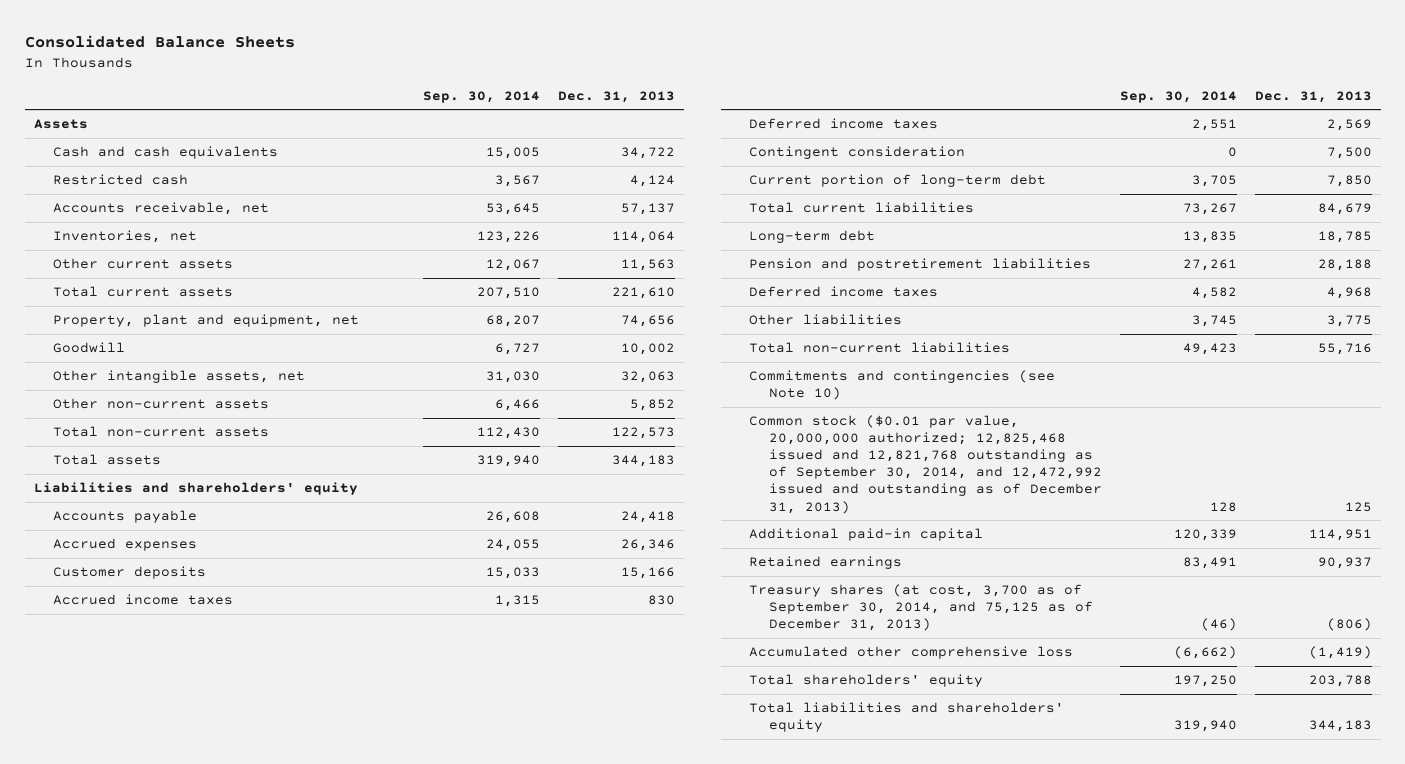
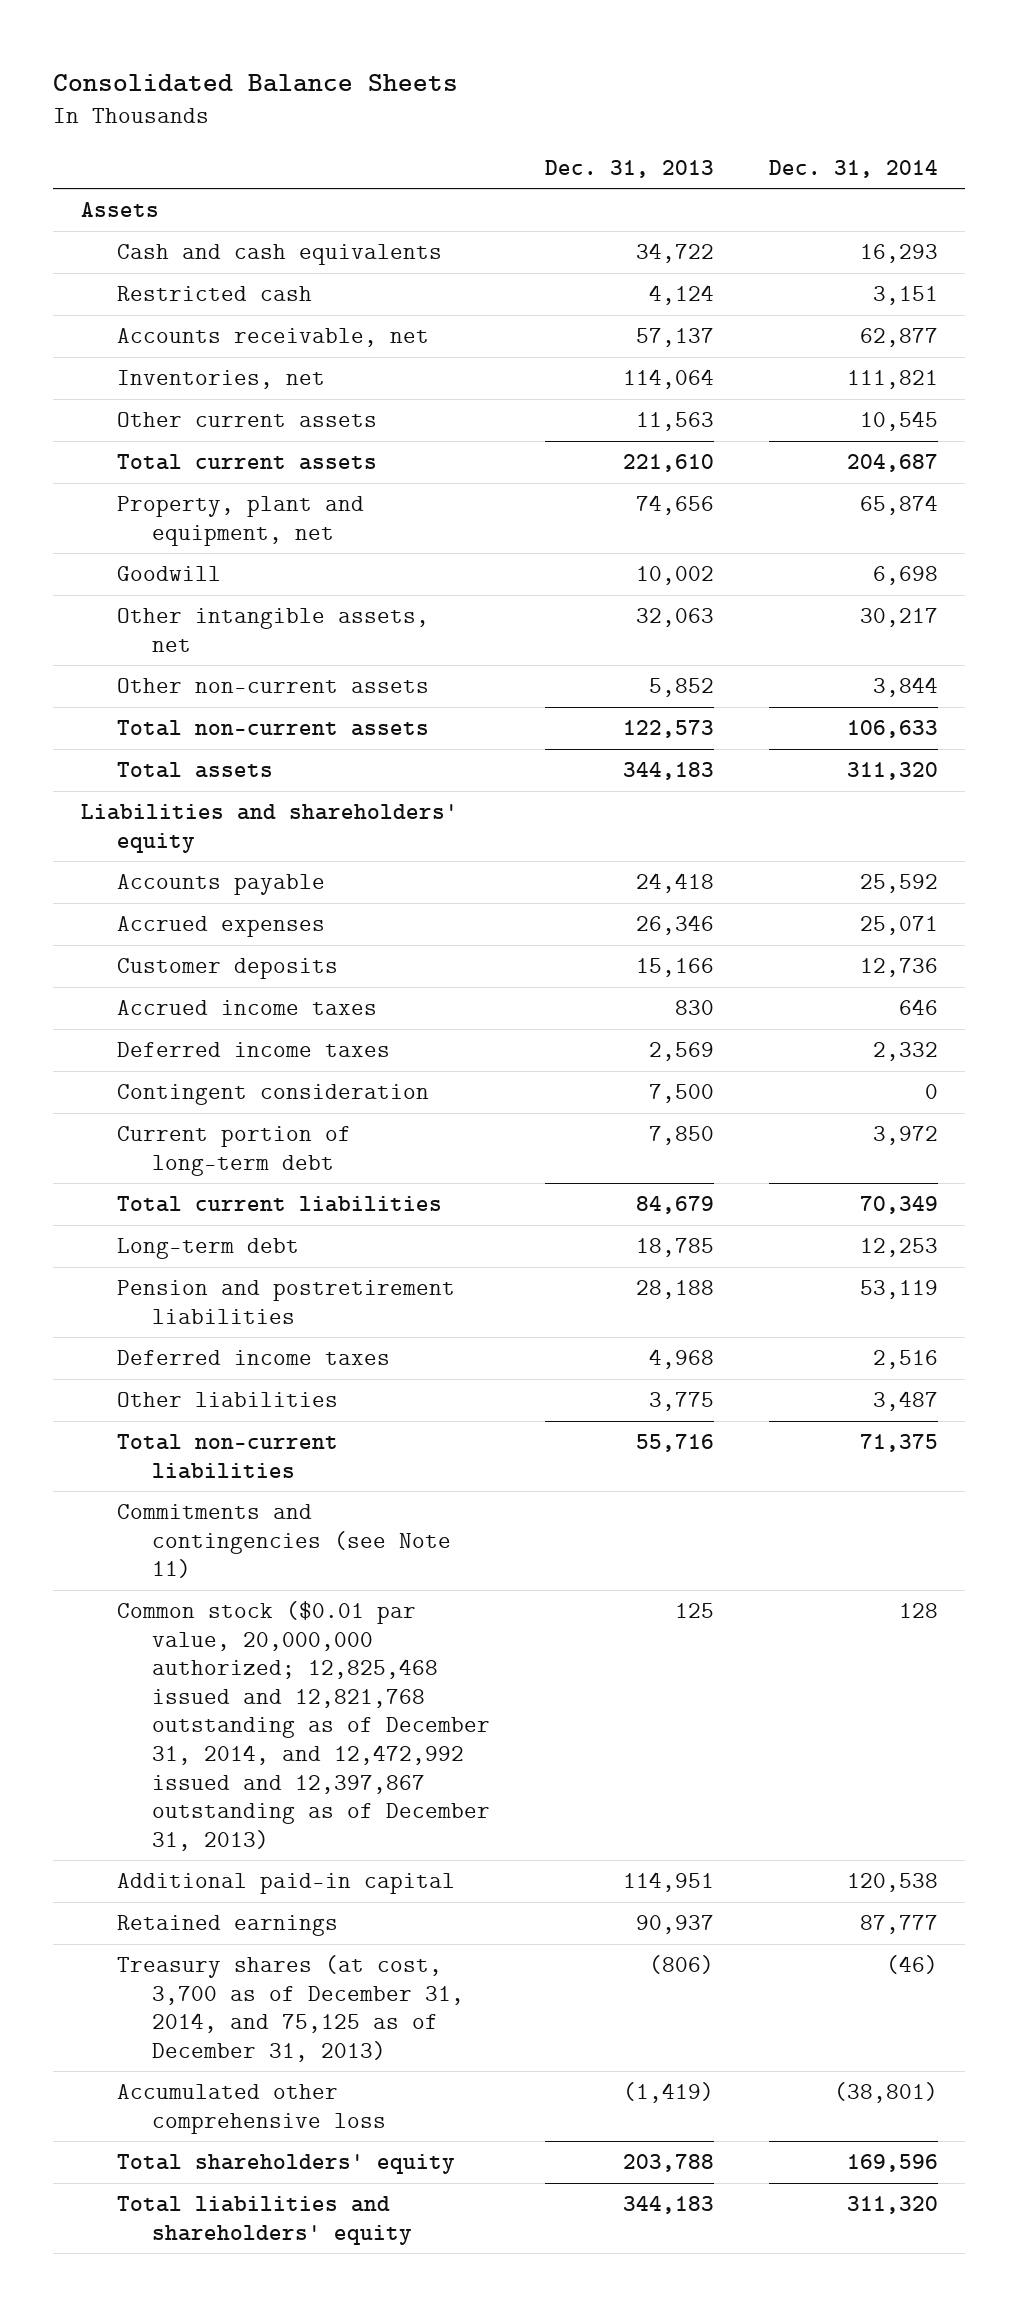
- | Sep. 30, 2014 | Dec. 31, 2013
+ | Dec. 31, 2013 | Dec. 31, 2014
- Commitments and contingencies (see Note 10)
- Common stock ($0.01 par value, 20,000,000 authorized; 12,825,468 issued and 12,821,768 outstanding as of September 30, 2014, and 12,472,992 issued and outstanding as of December 31, 2013) | 128 | 125
+ Commitments and contingencies (see Note 11)
+ Common stock ($0.01 par value, 20,000,000 authorized; 12,825,468 issued and 12,821,768 outstanding as of December 31, 2014, and 12,472,992 issued and 12,397,867 outstanding as of December 31, 2013) | 125 | 128
- Treasury shares (at cost, 3,700 as of September 30, 2014, and 75,125 as of December 31, 2013) | (46) | (806)
+ Treasury shares (at cost, 3,700 as of December 31, 2014, and 75,125 as of December 31, 2013) | (806) | (46)

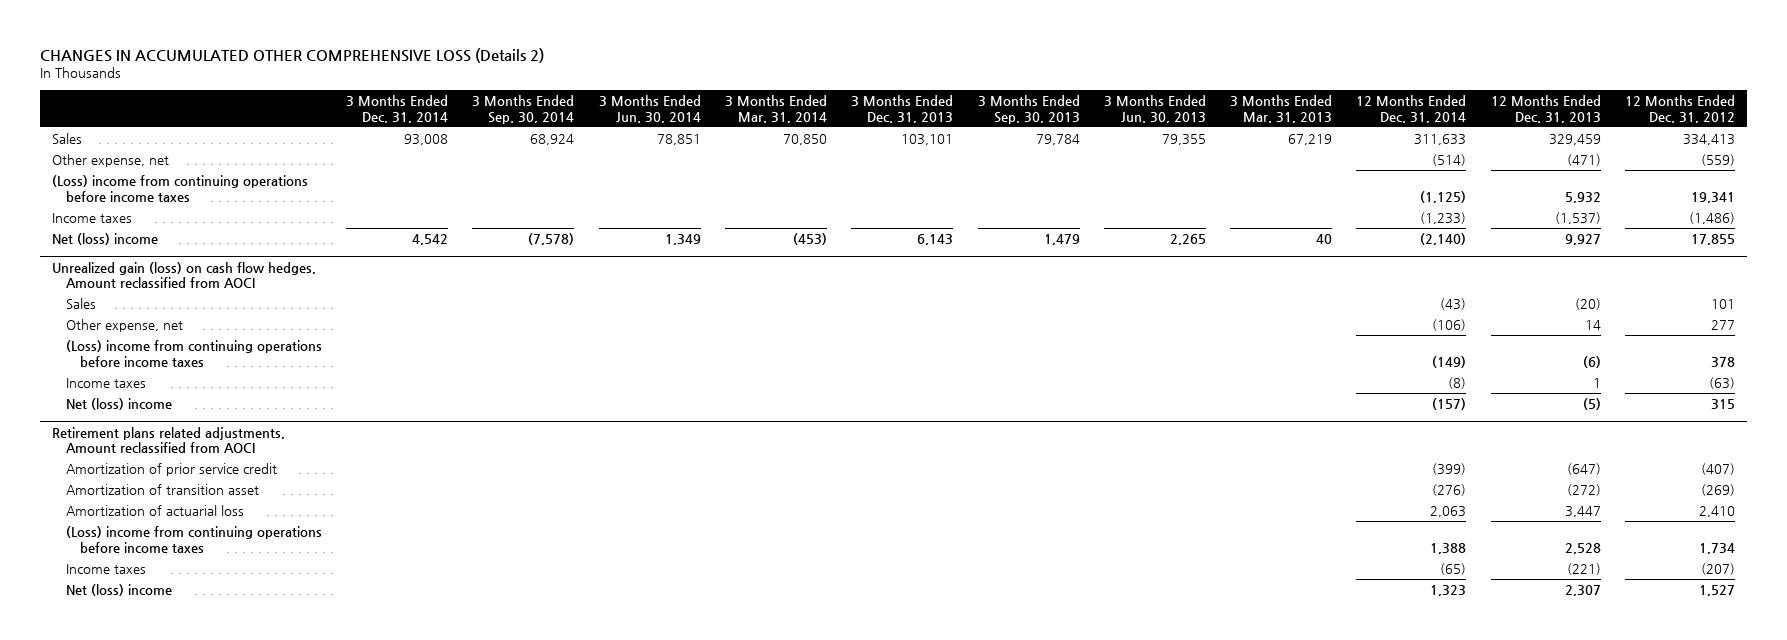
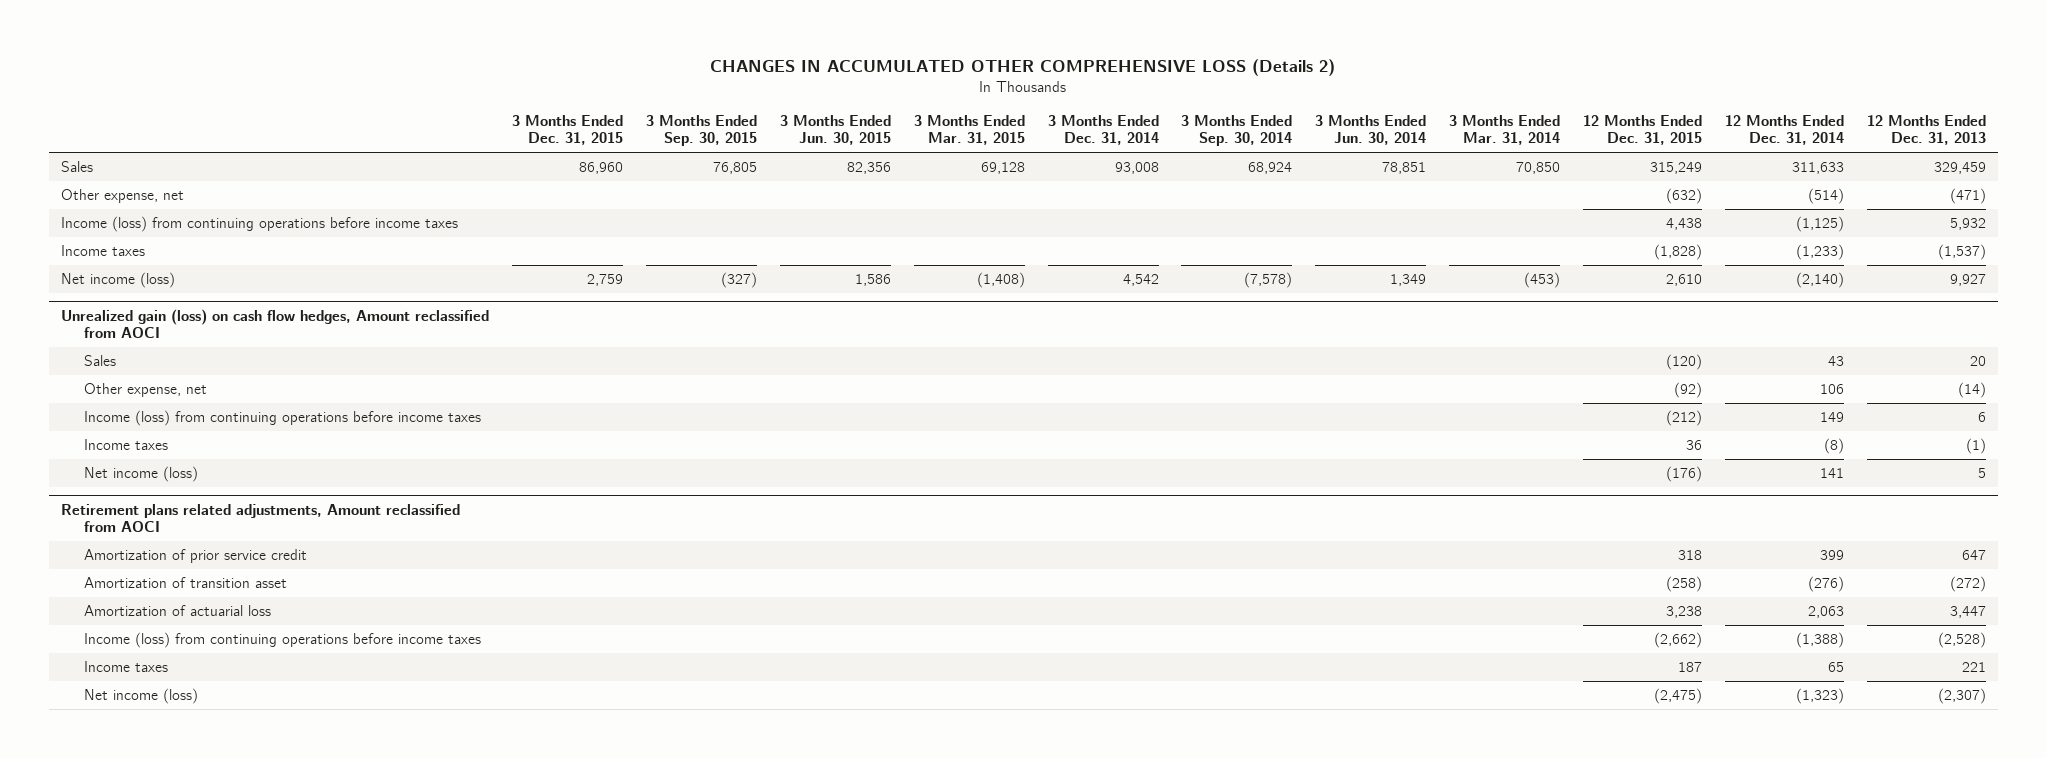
- | 3 Months Ended Dec. 31, 2014 | 3 Months Ended Sep. 30, 2014 | 3 Months Ended Jun. 30, 2014 | 3 Months Ended Mar. 31, 2014 | 3 Months Ended Dec. 31, 2013 | 3 Months Ended Sep. 30, 2013 | 3 Months Ended Jun. 30, 2013 | 3 Months Ended Mar. 31, 2013 | 12 Months Ended Dec. 31, 2014 | 12 Months Ended Dec. 31, 2013 | 12 Months Ended Dec. 31, 2012
+ | 3 Months Ended Dec. 31, 2015 | 3 Months Ended Sep. 30, 2015 | 3 Months Ended Jun. 30, 2015 | 3 Months Ended Mar. 31, 2015 | 3 Months Ended Dec. 31, 2014 | 3 Months Ended Sep. 30, 2014 | 3 Months Ended Jun. 30, 2014 | 3 Months Ended Mar. 31, 2014 | 12 Months Ended Dec. 31, 2015 | 12 Months Ended Dec. 31, 2014 | 12 Months Ended Dec. 31, 2013
- (Loss) income from continuing operations before income taxes | | | | | | | | | (1,125) | 5,932 | 19,341
+ Income (loss) from continuing operations before income taxes | | | | | | | | | 4,438 | (1,125) | 5,932
- Net (loss) income | 4,542 | (7,578) | 1,349 | (453) | 6,143 | 1,479 | 2,265 | 40 | (2,140) | 9,927 | 17,855
+ Net income (loss) | 2,759 | (327) | 1,586 | (1,408) | 4,542 | (7,578) | 1,349 | (453) | 2,610 | (2,140) | 9,927
@ Unrealized gain (loss) on cash flow hedges, Amount reclassified from AOCI
- Sales | | | | | | | | | (43) | (20) | 101
- Other expense, net | | | | | | | | | (106) | 14 | 277
- (Loss) income from continuing operations before income taxes | | | | | | | | | (149) | (6) | 378
- Income taxes | | | | | | | | | (8) | 1 | (63)
- Net (loss) income | | | | | | | | | (157) | (5) | 315
+ Sales | | | | | | | | | (120) | 43 | 20
+ Other expense, net | | | | | | | | | (92) | 106 | (14)
+ Income (loss) from continuing operations before income taxes | | | | | | | | | (212) | 149 | 6
+ Income taxes | | | | | | | | | 36 | (8) | (1)
+ Net income (loss) | | | | | | | | | (176) | 141 | 5
@ Retirement plans related adjustments, Amount reclassified from AOCI
- Amortization of prior service credit | | | | | | | | | (399) | (647) | (407)
+ Amortization of prior service credit | | | | | | | | | 318 | 399 | 647
- (Loss) income from continuing operations before income taxes | | | | | | | | | 1,388 | 2,528 | 1,734
- Income taxes | | | | | | | | | (65) | (221) | (207)
- Net (loss) income | | | | | | | | | 1,323 | 2,307 | 1,527
+ Income (loss) from continuing operations before income taxes | | | | | | | | | (2,662) | (1,388) | (2,528)
+ Income taxes | | | | | | | | | 187 | 65 | 221
+ Net income (loss) | | | | | | | | | (2,475) | (1,323) | (2,307)

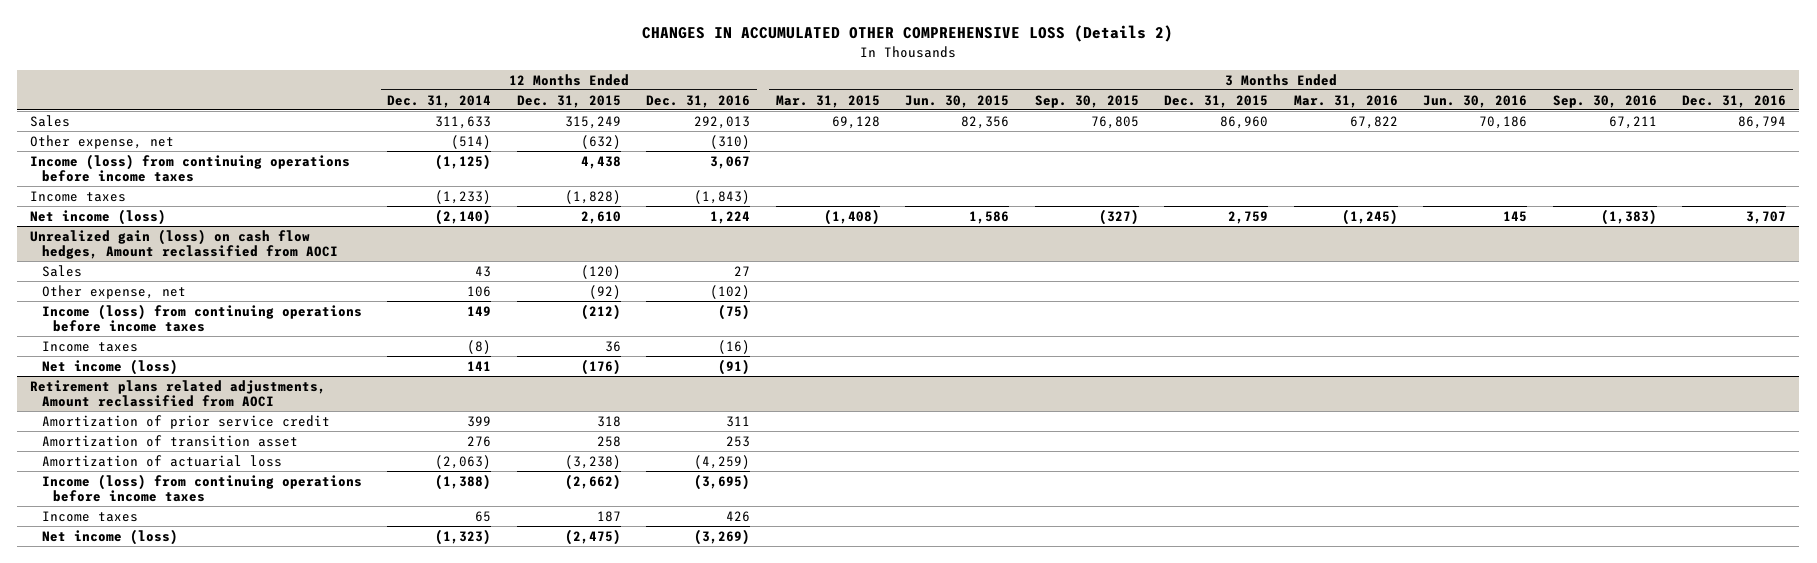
- | 3 Months Ended Dec. 31, 2015 | 3 Months Ended Sep. 30, 2015 | 3 Months Ended Jun. 30, 2015 | 3 Months Ended Mar. 31, 2015 | 3 Months Ended Dec. 31, 2014 | 3 Months Ended Sep. 30, 2014 | 3 Months Ended Jun. 30, 2014 | 3 Months Ended Mar. 31, 2014 | 12 Months Ended Dec. 31, 2015 | 12 Months Ended Dec. 31, 2014 | 12 Months Ended Dec. 31, 2013
+ | 12 Months Ended Dec. 31, 2014 | 12 Months Ended Dec. 31, 2015 | 12 Months Ended Dec. 31, 2016 | 3 Months Ended Mar. 31, 2015 | 3 Months Ended Jun. 30, 2015 | 3 Months Ended Sep. 30, 2015 | 3 Months Ended Dec. 31, 2015 | 3 Months Ended Mar. 31, 2016 | 3 Months Ended Jun. 30, 2016 | 3 Months Ended Sep. 30, 2016 | 3 Months Ended Dec. 31, 2016
@ Retirement plans related adjustments, Amount reclassified from AOCI
- Amortization of transition asset | | | | | | | | | (258) | (276) | (272)
- Amortization of actuarial loss | | | | | | | | | 3,238 | 2,063 | 3,447
+ Amortization of transition asset | 276 | 258 | 253 | | | | | | | |
+ Amortization of actuarial loss | (2,063) | (3,238) | (4,259) | | | | | | | |

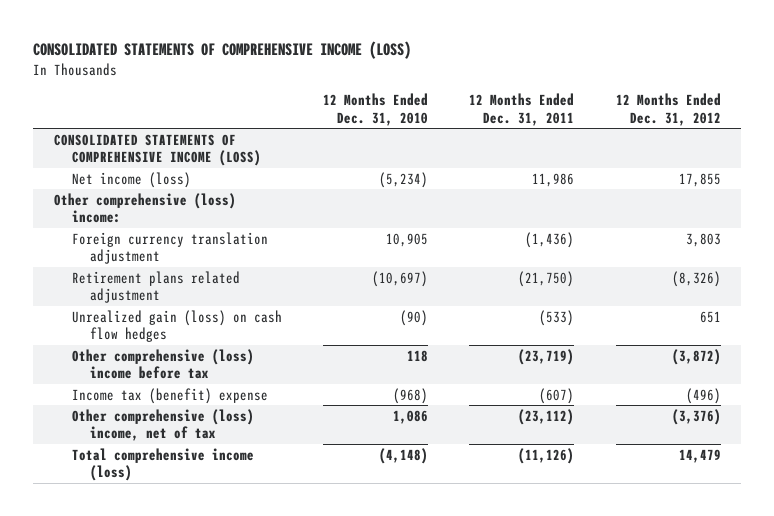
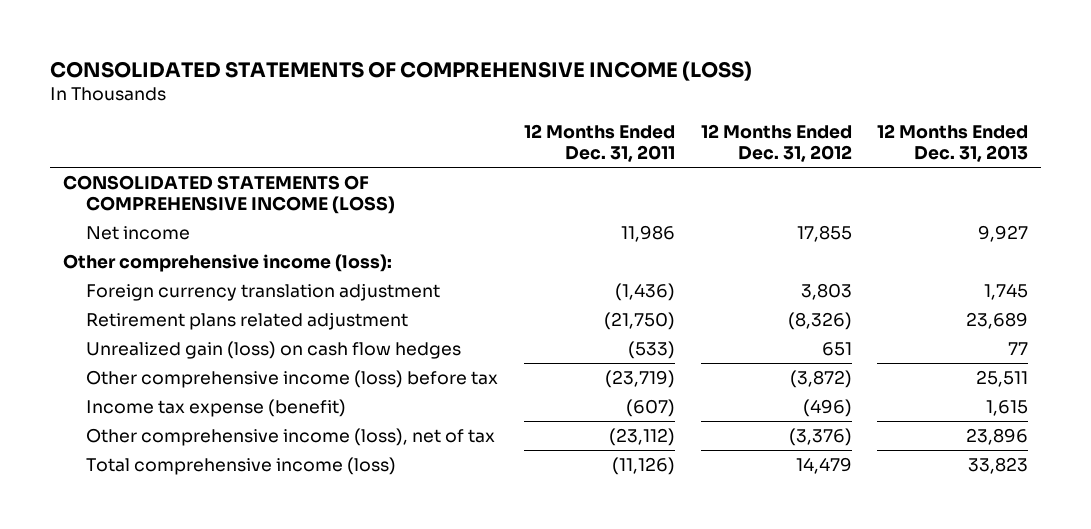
- | 12 Months Ended Dec. 31, 2010 | 12 Months Ended Dec. 31, 2011 | 12 Months Ended Dec. 31, 2012
+ | 12 Months Ended Dec. 31, 2011 | 12 Months Ended Dec. 31, 2012 | 12 Months Ended Dec. 31, 2013
- Net income (loss) | (5,234) | 11,986 | 17,855
- Other comprehensive (loss) income:
+ Net income | 11,986 | 17,855 | 9,927
+ Other comprehensive income (loss):
- Other comprehensive (loss) income before tax | 118 | (23,719) | (3,872)
- Income tax (benefit) expense | (968) | (607) | (496)
- Other comprehensive (loss) income, net of tax | 1,086 | (23,112) | (3,376)
+ Other comprehensive income (loss) before tax | (23,719) | (3,872) | 25,511
+ Income tax expense (benefit) | (607) | (496) | 1,615
+ Other comprehensive income (loss), net of tax | (23,112) | (3,376) | 23,896

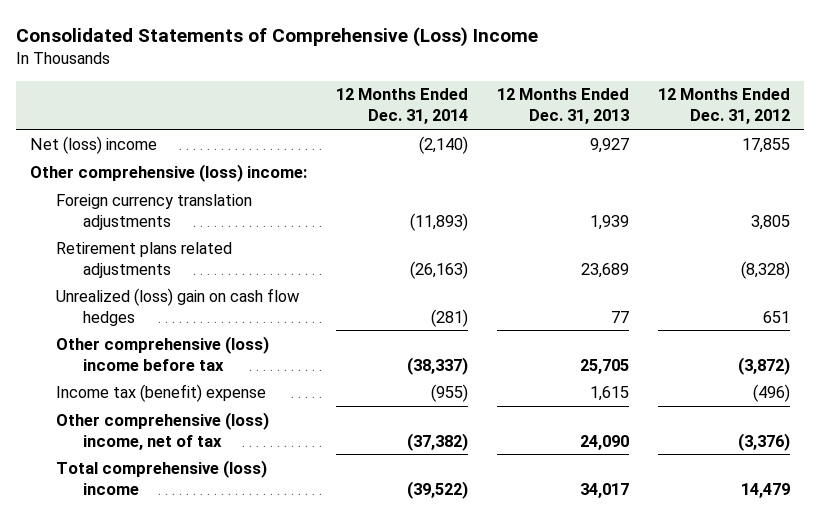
- CONSOLIDATED STATEMENTS OF COMPREHENSIVE INCOME (LOSS)
+ Consolidated Statements of Comprehensive (Loss) Income
- | 12 Months Ended Dec. 31, 2011 | 12 Months Ended Dec. 31, 2012 | 12 Months Ended Dec. 31, 2013
+ | 12 Months Ended Dec. 31, 2014 | 12 Months Ended Dec. 31, 2013 | 12 Months Ended Dec. 31, 2012
- CONSOLIDATED STATEMENTS OF COMPREHENSIVE INCOME (LOSS)
- Net income | 11,986 | 17,855 | 9,927
- Other comprehensive income (loss):
- Foreign currency translation adjustment | (1,436) | 3,803 | 1,745
- Retirement plans related adjustment | (21,750) | (8,326) | 23,689
- Unrealized gain (loss) on cash flow hedges | (533) | 651 | 77
- Other comprehensive income (loss) before tax | (23,719) | (3,872) | 25,511
- Income tax expense (benefit) | (607) | (496) | 1,615
- Other comprehensive income (loss), net of tax | (23,112) | (3,376) | 23,896
- Total comprehensive income (loss) | (11,126) | 14,479 | 33,823
+ Net (loss) income | (2,140) | 9,927 | 17,855
+ Other comprehensive (loss) income:
+ Foreign currency translation adjustments | (11,893) | 1,939 | 3,805
+ Retirement plans related adjustments | (26,163) | 23,689 | (8,328)
+ Unrealized (loss) gain on cash flow hedges | (281) | 77 | 651
+ Other comprehensive (loss) income before tax | (38,337) | 25,705 | (3,872)
+ Income tax (benefit) expense | (955) | 1,615 | (496)
+ Other comprehensive (loss) income, net of tax | (37,382) | 24,090 | (3,376)
+ Total comprehensive (loss) income | (39,522) | 34,017 | 14,479

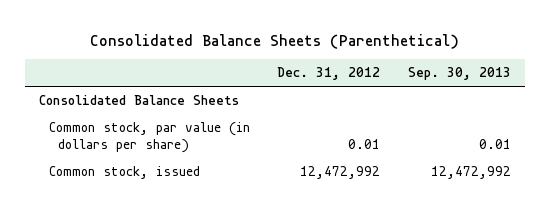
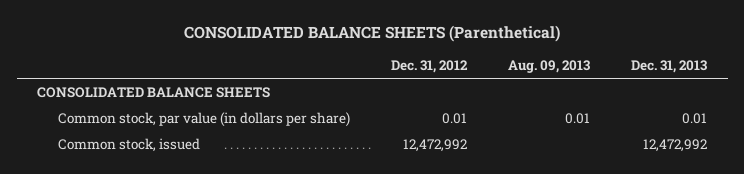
- Consolidated Balance Sheets (Parenthetical)
+ CONSOLIDATED BALANCE SHEETS (Parenthetical)
- | Dec. 31, 2012 | Sep. 30, 2013
+ | Dec. 31, 2012 | Aug. 09, 2013 | Dec. 31, 2013
- Consolidated Balance Sheets
+ CONSOLIDATED BALANCE SHEETS

